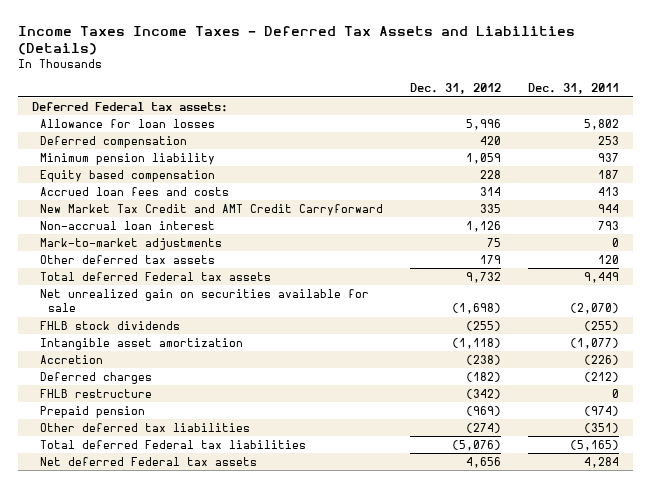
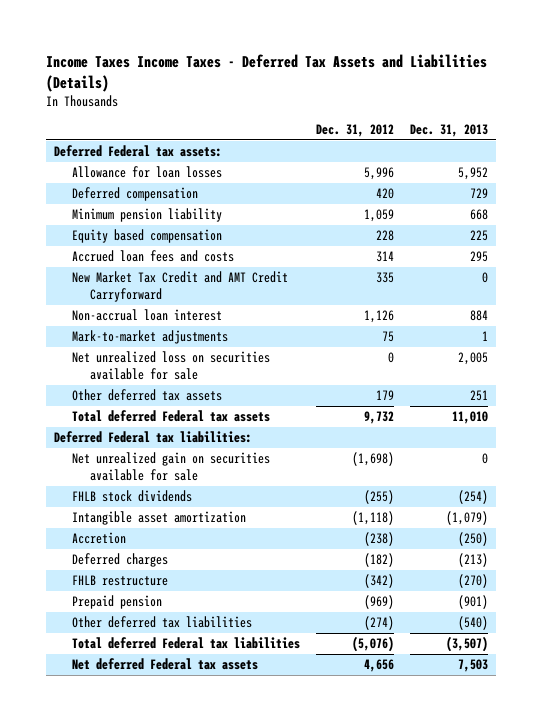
- | Dec. 31, 2012 | Dec. 31, 2011
+ | Dec. 31, 2012 | Dec. 31, 2013
+ Net unrealized loss on securities available for sale | 0 | 2,005
+ Deferred Federal tax liabilities:

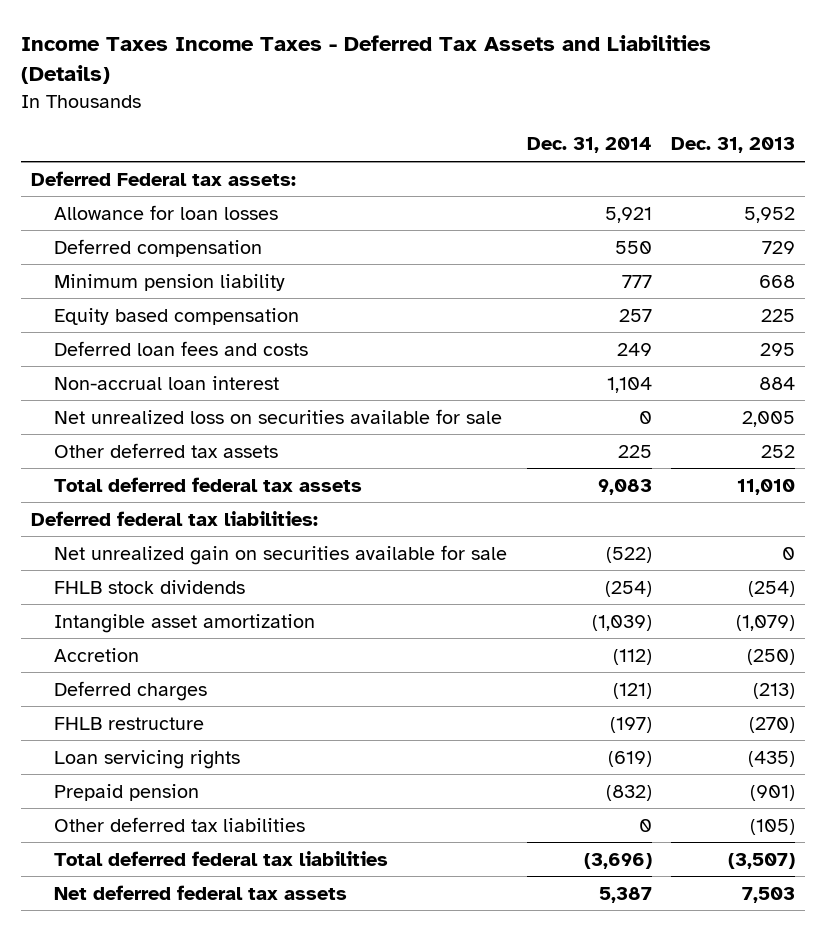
- | Dec. 31, 2012 | Dec. 31, 2013
+ | Dec. 31, 2014 | Dec. 31, 2013
- Accrued loan fees and costs | 314 | 295
- New Market Tax Credit and AMT Credit Carryforward | 335 | 0
+ Deferred loan fees and costs | 249 | 295
- Mark-to-market adjustments | 75 | 1
- Other deferred tax assets | 179 | 251
- Total deferred Federal tax assets | 9,732 | 11,010
- Deferred Federal tax liabilities:
+ Other deferred tax assets | 225 | 252
+ Total deferred federal tax assets | 9,083 | 11,010
+ Deferred federal tax liabilities:
+ Loan servicing rights | (619) | (435)
- Other deferred tax liabilities | (274) | (540)
- Total deferred Federal tax liabilities | (5,076) | (3,507)
- Net deferred Federal tax assets | 4,656 | 7,503
+ Other deferred tax liabilities | 0 | (105)
+ Total deferred federal tax liabilities | (3,696) | (3,507)
+ Net deferred federal tax assets | 5,387 | 7,503

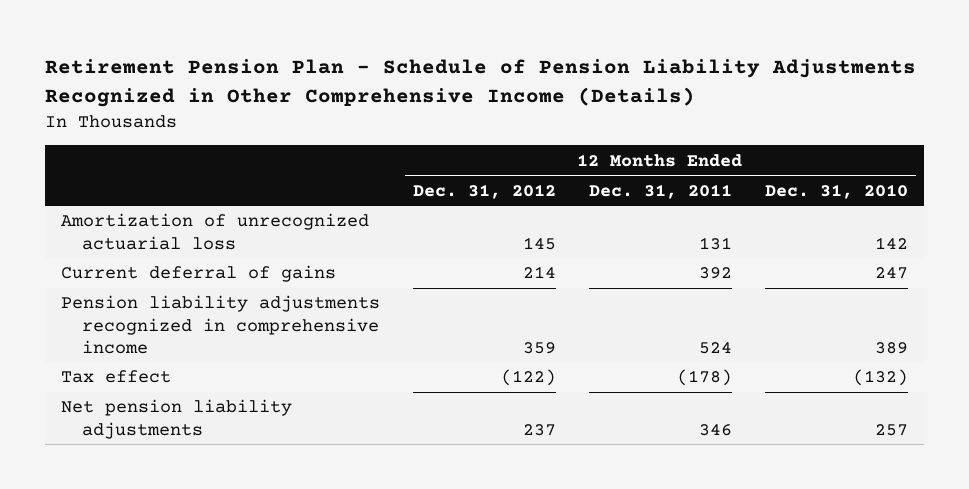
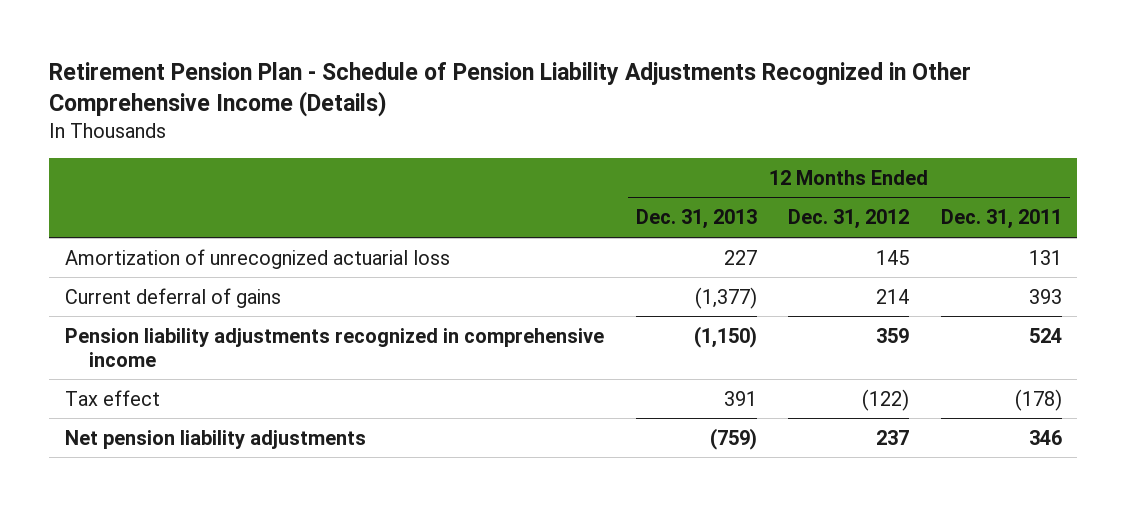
- | 12 Months Ended Dec. 31, 2012 | 12 Months Ended Dec. 31, 2011 | 12 Months Ended Dec. 31, 2010
+ | 12 Months Ended Dec. 31, 2013 | 12 Months Ended Dec. 31, 2012 | 12 Months Ended Dec. 31, 2011
- Current deferral of gains | 214 | 392 | 247
+ Current deferral of gains | (1,377) | 214 | 393

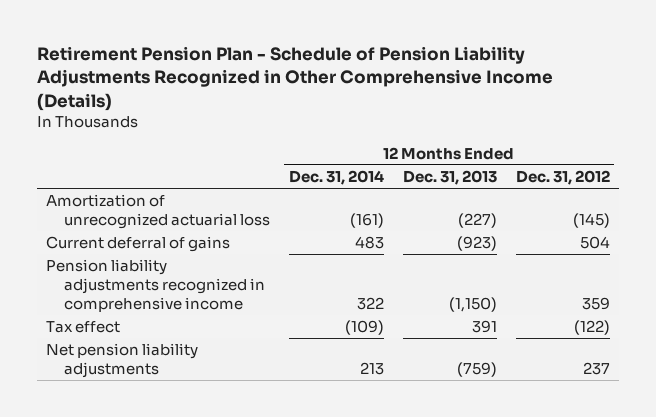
- | 12 Months Ended Dec. 31, 2013 | 12 Months Ended Dec. 31, 2012 | 12 Months Ended Dec. 31, 2011
+ | 12 Months Ended Dec. 31, 2014 | 12 Months Ended Dec. 31, 2013 | 12 Months Ended Dec. 31, 2012
- Amortization of unrecognized actuarial loss | 227 | 145 | 131
- Current deferral of gains | (1,377) | 214 | 393
+ Amortization of unrecognized actuarial loss | (161) | (227) | (145)
+ Current deferral of gains | 483 | (923) | 504

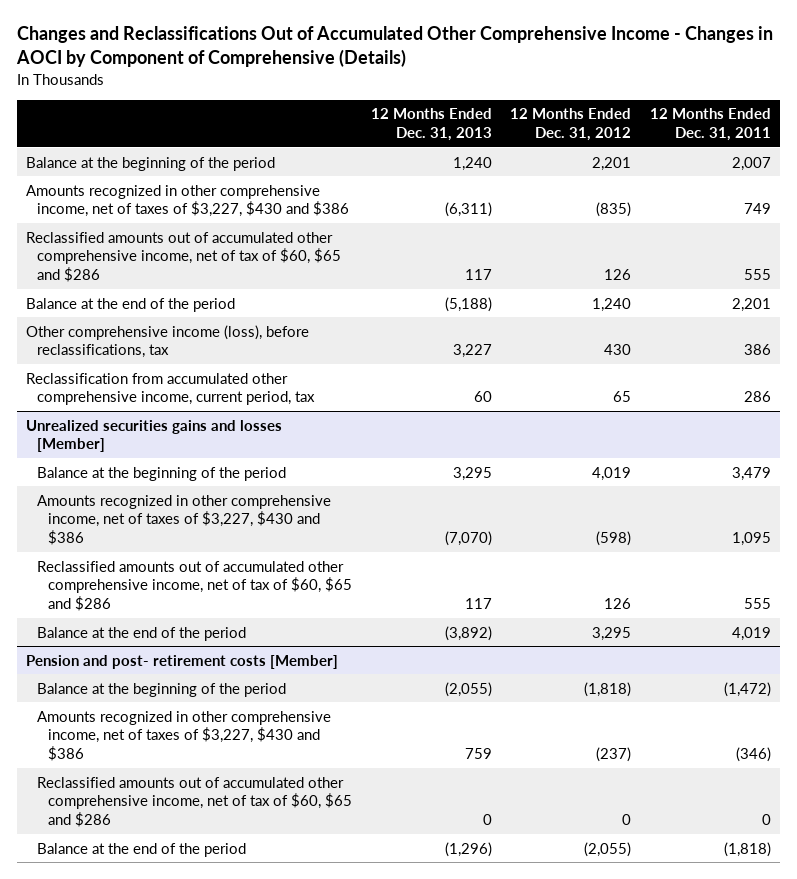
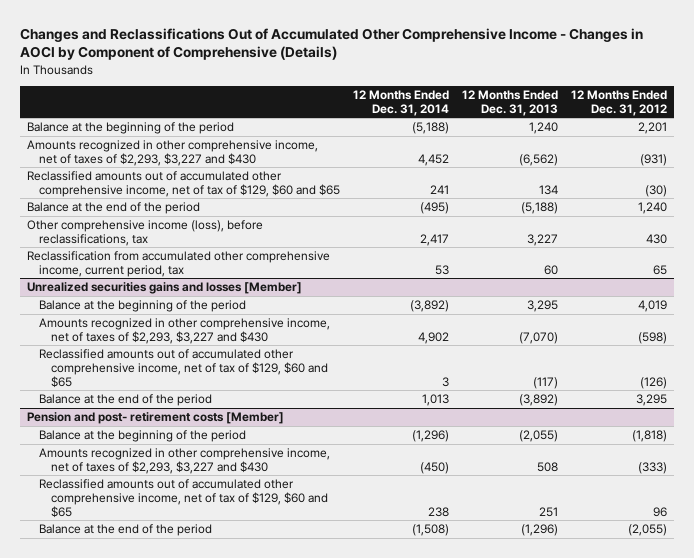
- | 12 Months Ended Dec. 31, 2013 | 12 Months Ended Dec. 31, 2012 | 12 Months Ended Dec. 31, 2011
+ | 12 Months Ended Dec. 31, 2014 | 12 Months Ended Dec. 31, 2013 | 12 Months Ended Dec. 31, 2012
- Amounts recognized in other comprehensive income, net of taxes of $3,227, $430 and $386 | (6,311) | (835) | 749
- Reclassified amounts out of accumulated other comprehensive income, net of tax of $60, $65 and $286 | 117 | 126 | 555
+ Amounts recognized in other comprehensive income, net of taxes of $2,293, $3,227 and $430 | 4,452 | (6,562) | (931)
+ Reclassified amounts out of accumulated other comprehensive income, net of tax of $129, $60 and $65 | 241 | 134 | (30)
@ Unrealized securities gains and losses [Member]
- Amounts recognized in other comprehensive income, net of taxes of $3,227, $430 and $386 | (7,070) | (598) | 1,095
- Reclassified amounts out of accumulated other comprehensive income, net of tax of $60, $65 and $286 | 117 | 126 | 555
+ Amounts recognized in other comprehensive income, net of taxes of $2,293, $3,227 and $430 | 4,902 | (7,070) | (598)
+ Reclassified amounts out of accumulated other comprehensive income, net of tax of $129, $60 and $65 | 3 | (117) | (126)
@ Pension and post- retirement costs [Member]
- Amounts recognized in other comprehensive income, net of taxes of $3,227, $430 and $386 | 759 | (237) | (346)
- Reclassified amounts out of accumulated other comprehensive income, net of tax of $60, $65 and $286 | 0 | 0 | 0
+ Amounts recognized in other comprehensive income, net of taxes of $2,293, $3,227 and $430 | (450) | 508 | (333)
+ Reclassified amounts out of accumulated other comprehensive income, net of tax of $129, $60 and $65 | 238 | 251 | 96

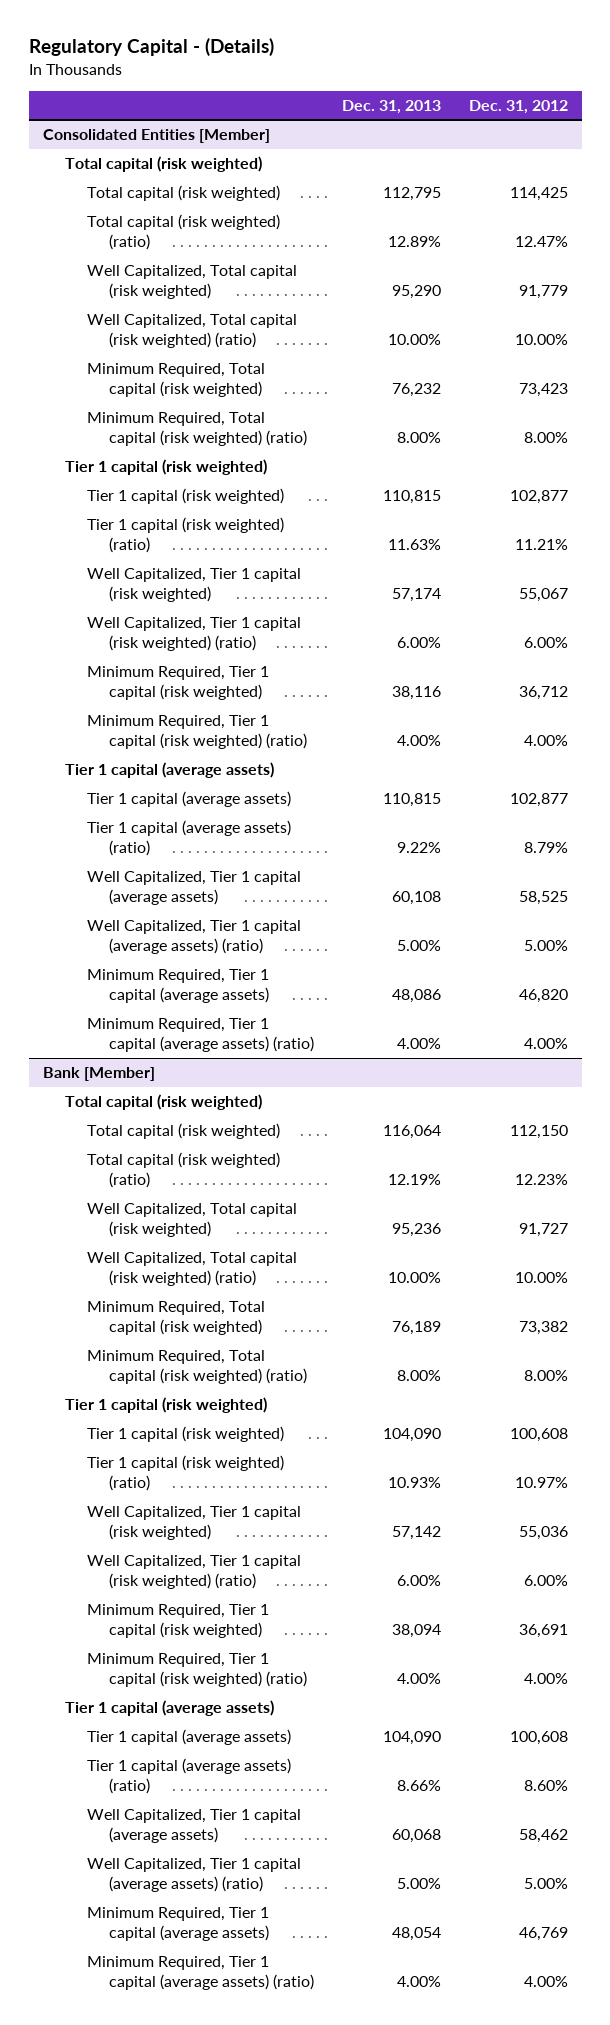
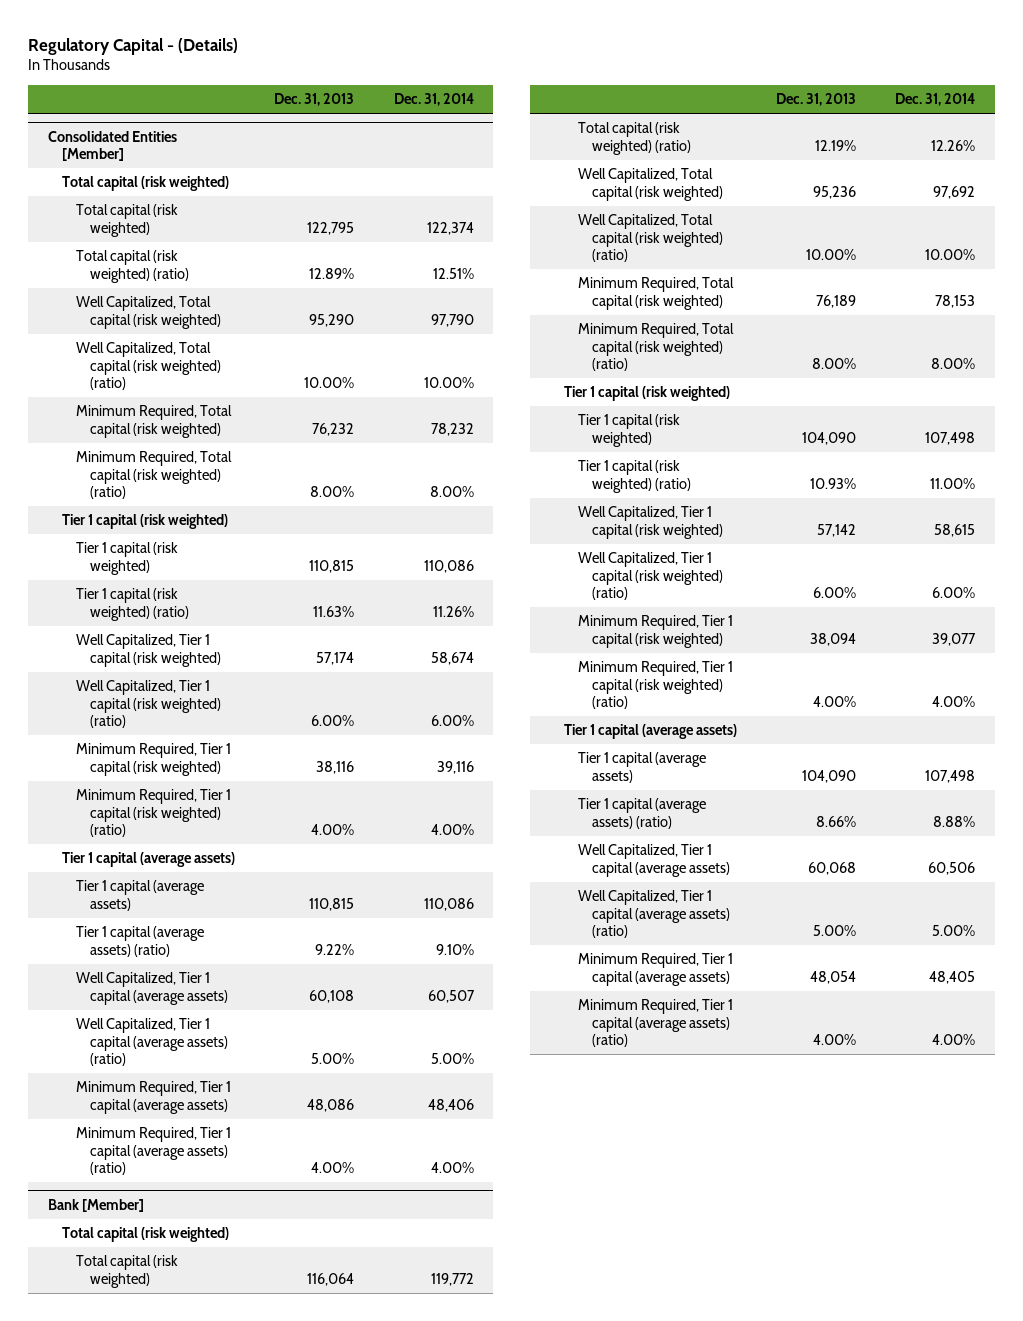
- | Dec. 31, 2013 | Dec. 31, 2012
+ | Dec. 31, 2013 | Dec. 31, 2014
@ Consolidated Entities [Member]
- Total capital (risk weighted) | 112,795 | 114,425
+ Total capital (risk weighted) | 122,795 | 122,374

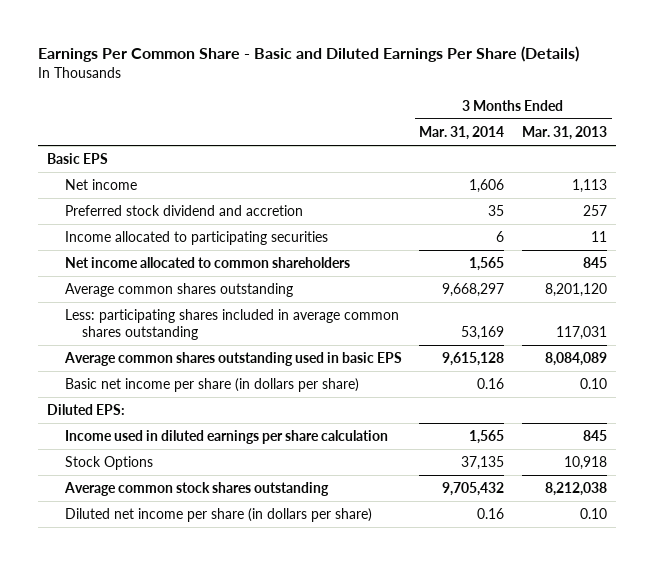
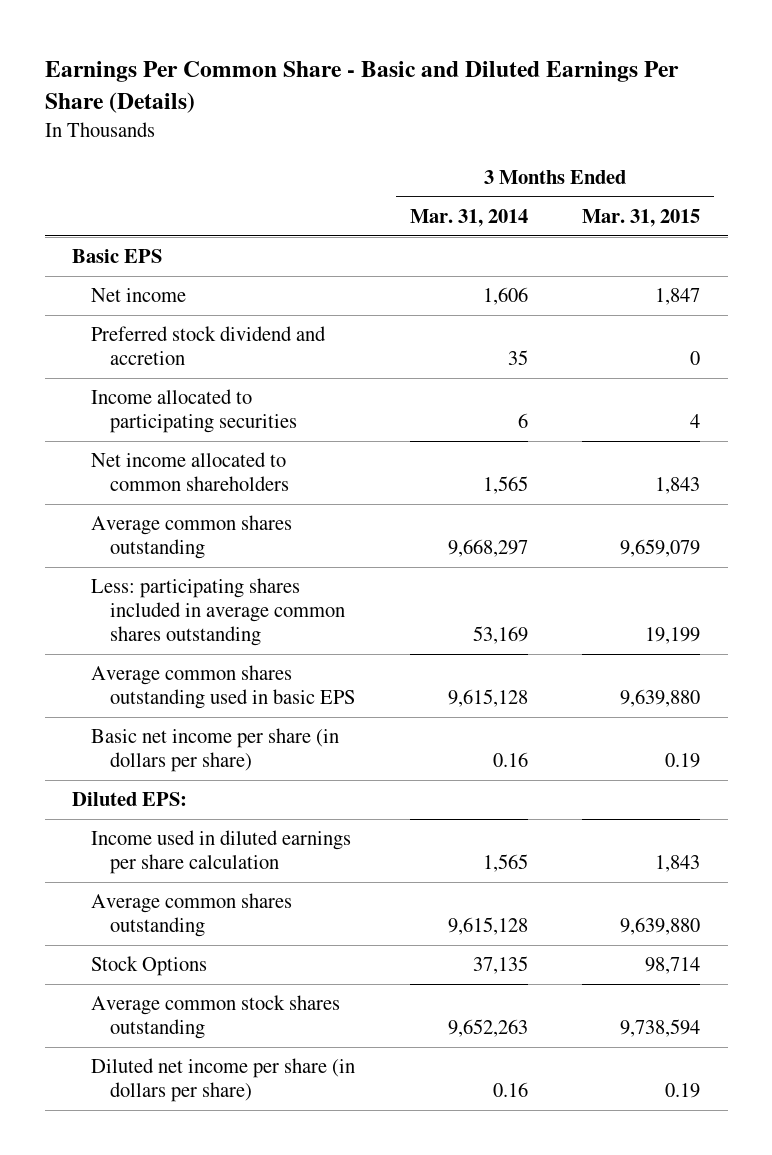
- | 3 Months Ended Mar. 31, 2014 | 3 Months Ended Mar. 31, 2013
+ | 3 Months Ended Mar. 31, 2014 | 3 Months Ended Mar. 31, 2015
+ Average common shares outstanding | 9,615,128 | 9,639,880
- Average common stock shares outstanding | 9,705,432 | 8,212,038
+ Average common stock shares outstanding | 9,652,263 | 9,738,594

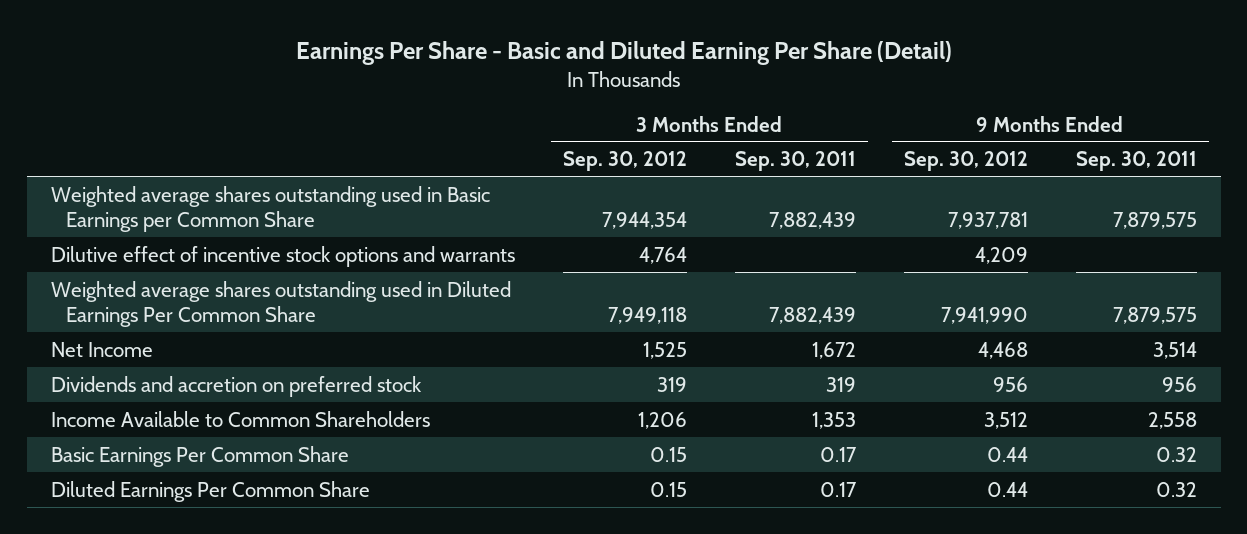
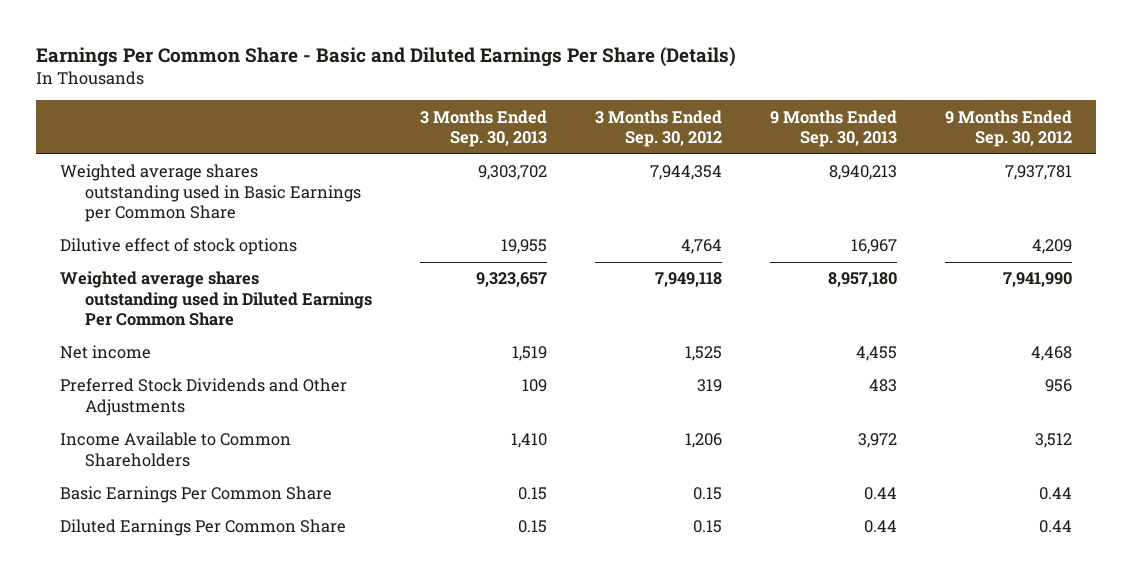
- Earnings Per Share - Basic and Diluted Earning Per Share (Detail)
+ Earnings Per Common Share - Basic and Diluted Earnings Per Share (Details)
- | 3 Months Ended Sep. 30, 2012 | 3 Months Ended Sep. 30, 2011 | 9 Months Ended Sep. 30, 2012 | 9 Months Ended Sep. 30, 2011
+ | 3 Months Ended Sep. 30, 2013 | 3 Months Ended Sep. 30, 2012 | 9 Months Ended Sep. 30, 2013 | 9 Months Ended Sep. 30, 2012
- Dilutive effect of incentive stock options and warrants | 4,764 | | 4,209 |
+ Dilutive effect of stock options | 19,955 | 4,764 | 16,967 | 4,209
- Net Income | 1,525 | 1,672 | 4,468 | 3,514
- Dividends and accretion on preferred stock | 319 | 319 | 956 | 956
+ Net income | 1,519 | 1,525 | 4,455 | 4,468
+ Preferred Stock Dividends and Other Adjustments | 109 | 319 | 483 | 956

